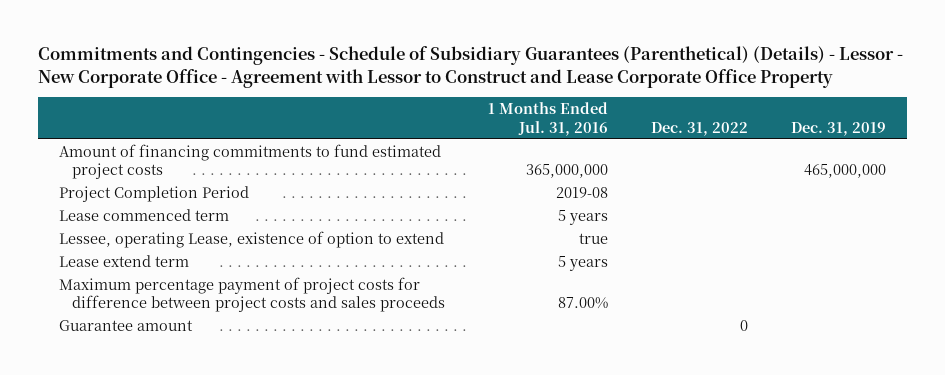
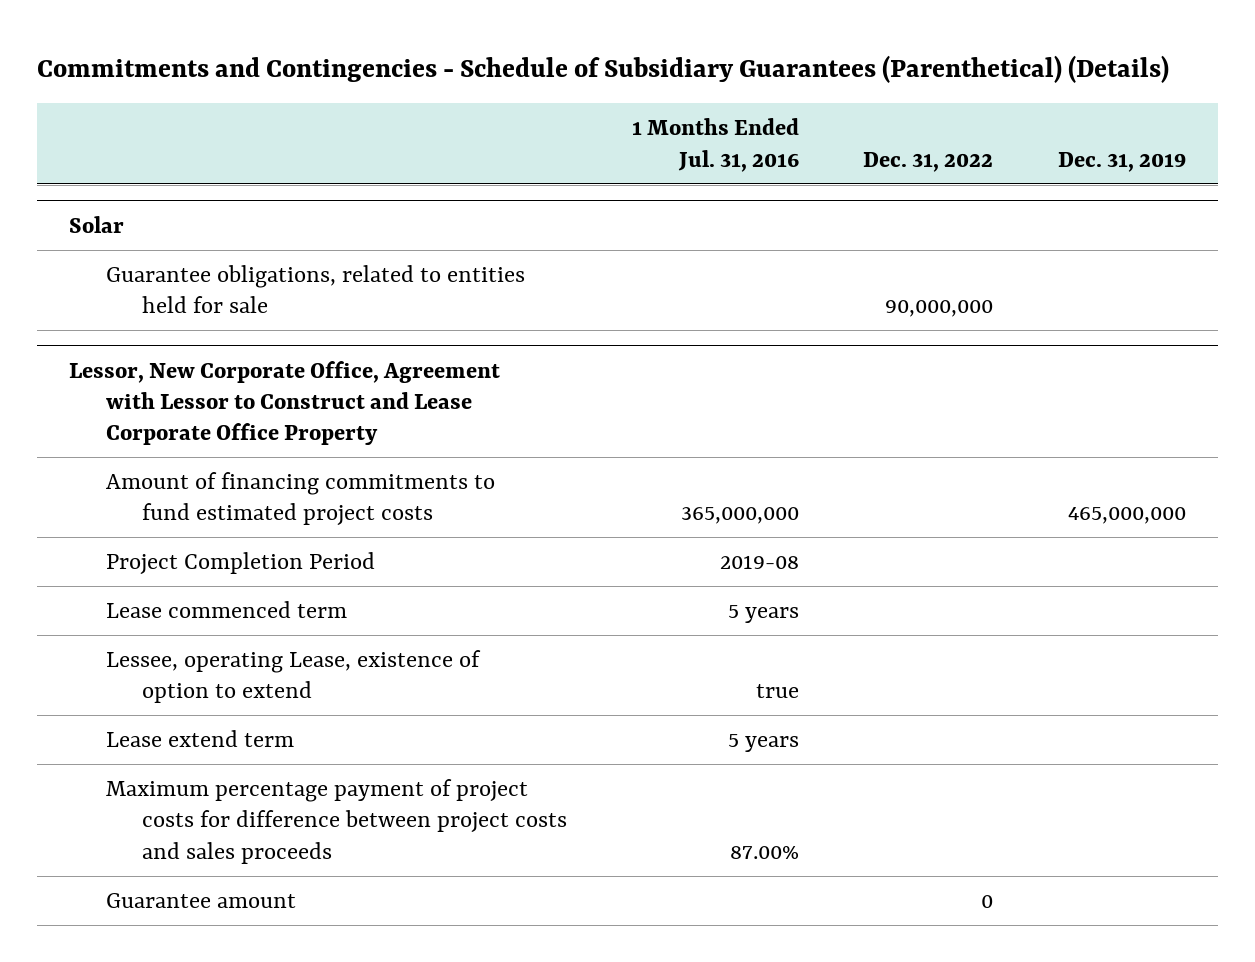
- Commitments and Contingencies - Schedule of Subsidiary Guarantees (Parenthetical) (Details) - Lessor - New Corporate Office - Agreement with Lessor to Construct and Lease Corporate Office Property
+ Commitments and Contingencies - Schedule of Subsidiary Guarantees (Parenthetical) (Details)
+ Solar
+ Guarantee obligations, related to entities held for sale | | 90,000,000 |
+ Lessor, New Corporate Office, Agreement with Lessor to Construct and Lease Corporate Office Property

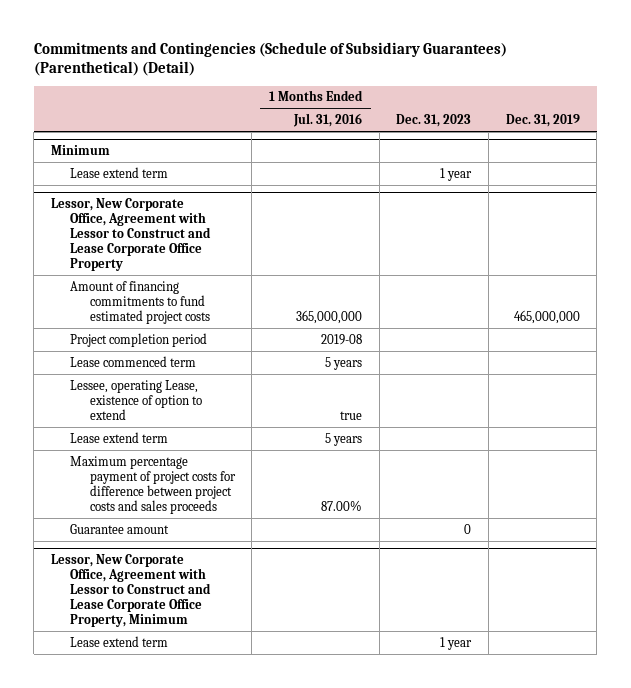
- Commitments and Contingencies - Schedule of Subsidiary Guarantees (Parenthetical) (Details)
+ Commitments and Contingencies (Schedule of Subsidiary Guarantees) (Parenthetical) (Detail)
- | 1 Months Ended Jul. 31, 2016 | Dec. 31, 2022 | Dec. 31, 2019
+ | 1 Months Ended Jul. 31, 2016 | Dec. 31, 2023 | Dec. 31, 2019
- Solar
- Guarantee obligations, related to entities held for sale | | 90,000,000 |
+ Minimum
+ Lease extend term | | 1 year |
@ Lessor, New Corporate Office, Agreement with Lessor to Construct and Lease Corporate Office Property
- Project Completion Period | 2019-08 | |
+ Project completion period | 2019-08 | |
+ Lessor, New Corporate Office, Agreement with Lessor to Construct and Lease Corporate Office Property, Minimum
+ Lease extend term | | 1 year |

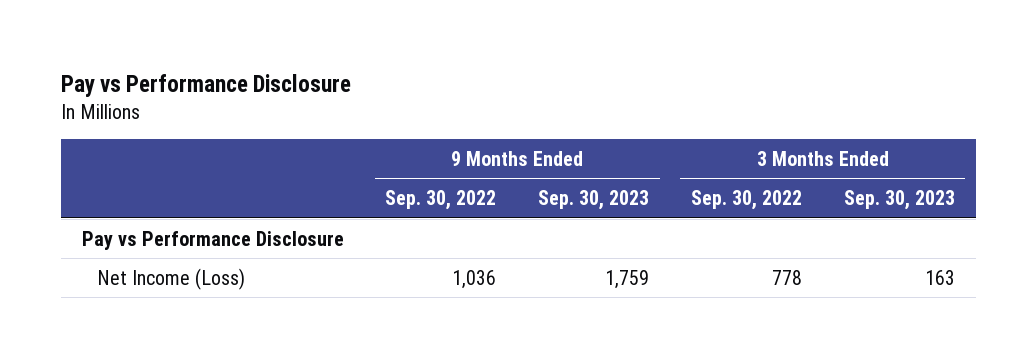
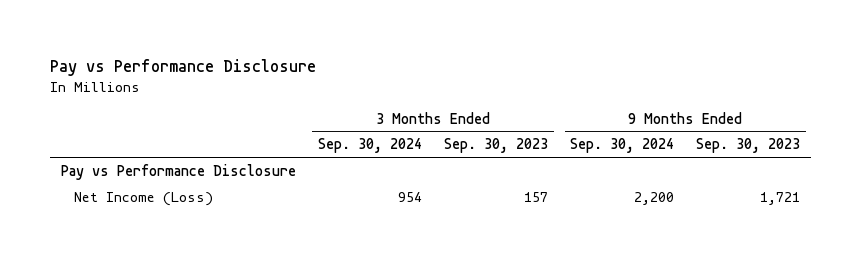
- | 9 Months Ended Sep. 30, 2022 | 9 Months Ended Sep. 30, 2023 | 3 Months Ended Sep. 30, 2022 | 3 Months Ended Sep. 30, 2023
+ | 3 Months Ended Sep. 30, 2024 | 3 Months Ended Sep. 30, 2023 | 9 Months Ended Sep. 30, 2024 | 9 Months Ended Sep. 30, 2023
- Net Income (Loss) | 1,036 | 1,759 | 778 | 163
+ Net Income (Loss) | 954 | 157 | 2,200 | 1,721

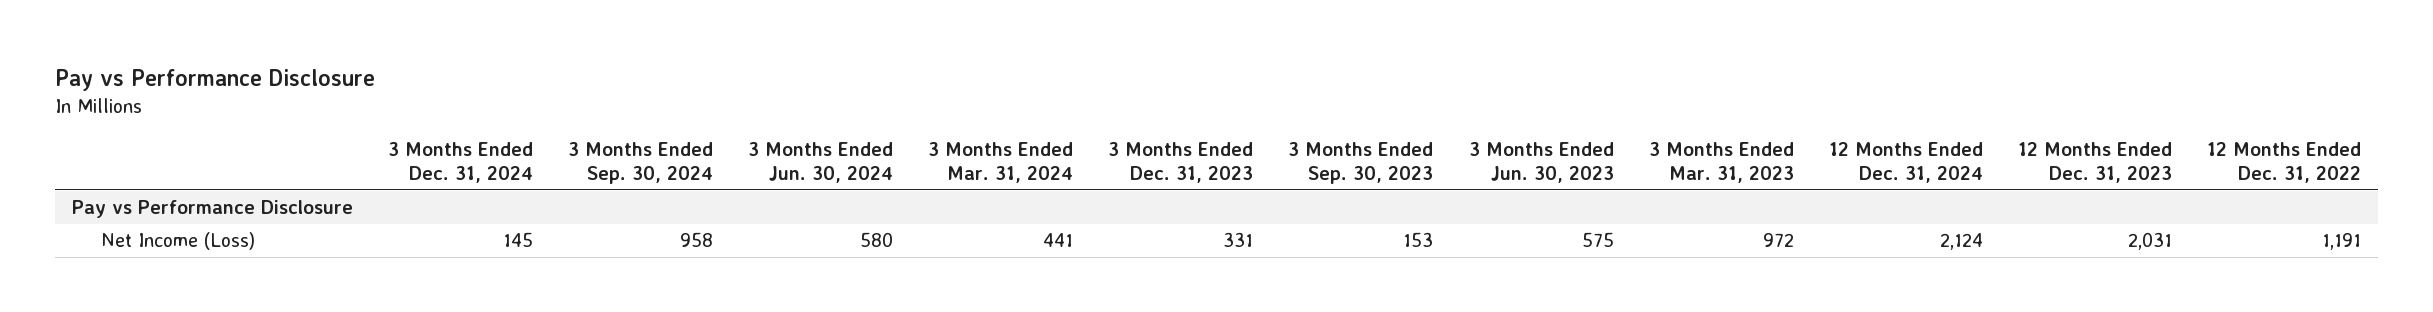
- | 3 Months Ended Sep. 30, 2024 | 3 Months Ended Sep. 30, 2023 | 9 Months Ended Sep. 30, 2024 | 9 Months Ended Sep. 30, 2023
+ | 3 Months Ended Dec. 31, 2024 | 3 Months Ended Sep. 30, 2024 | 3 Months Ended Jun. 30, 2024 | 3 Months Ended Mar. 31, 2024 | 3 Months Ended Dec. 31, 2023 | 3 Months Ended Sep. 30, 2023 | 3 Months Ended Jun. 30, 2023 | 3 Months Ended Mar. 31, 2023 | 12 Months Ended Dec. 31, 2024 | 12 Months Ended Dec. 31, 2023 | 12 Months Ended Dec. 31, 2022
- Net Income (Loss) | 954 | 157 | 2,200 | 1,721
+ Net Income (Loss) | 145 | 958 | 580 | 441 | 331 | 153 | 575 | 972 | 2,124 | 2,031 | 1,191

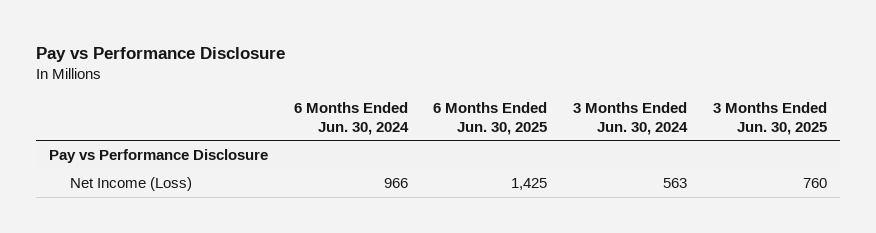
- | 3 Months Ended Dec. 31, 2024 | 3 Months Ended Sep. 30, 2024 | 3 Months Ended Jun. 30, 2024 | 3 Months Ended Mar. 31, 2024 | 3 Months Ended Dec. 31, 2023 | 3 Months Ended Sep. 30, 2023 | 3 Months Ended Jun. 30, 2023 | 3 Months Ended Mar. 31, 2023 | 12 Months Ended Dec. 31, 2024 | 12 Months Ended Dec. 31, 2023 | 12 Months Ended Dec. 31, 2022
+ | 6 Months Ended Jun. 30, 2024 | 6 Months Ended Jun. 30, 2025 | 3 Months Ended Jun. 30, 2024 | 3 Months Ended Jun. 30, 2025
- Net Income (Loss) | 145 | 958 | 580 | 441 | 331 | 153 | 575 | 972 | 2,124 | 2,031 | 1,191
+ Net Income (Loss) | 966 | 1,425 | 563 | 760

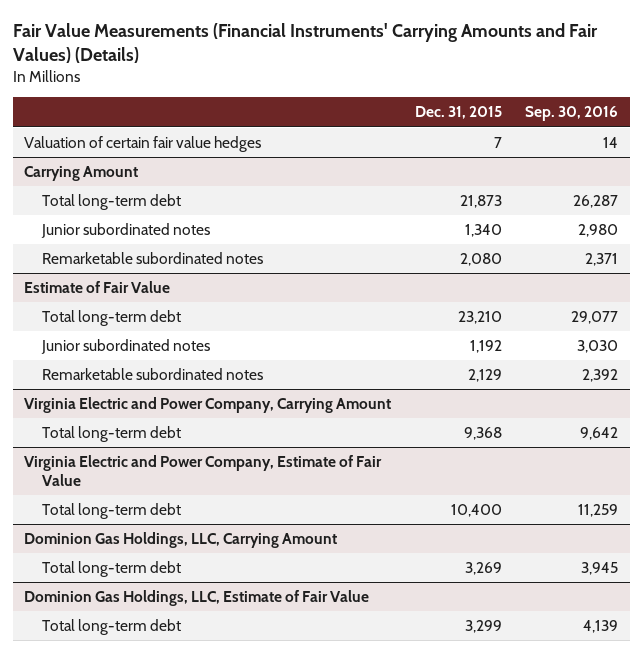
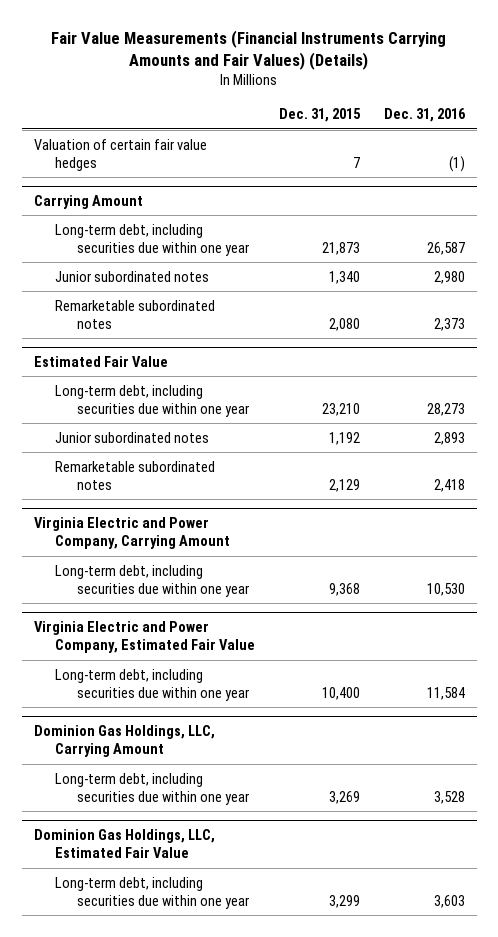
- Fair Value Measurements (Financial Instruments' Carrying Amounts and Fair Values) (Details)
+ Fair Value Measurements (Financial Instruments Carrying Amounts and Fair Values) (Details)
- | Dec. 31, 2015 | Sep. 30, 2016
+ | Dec. 31, 2015 | Dec. 31, 2016
@ Carrying Amount
- Total long-term debt | 21,873 | 26,287
+ Long-term debt, including securities due within one year | 21,873 | 26,587
- Estimate of Fair Value
- Total long-term debt | 23,210 | 29,077
+ Estimated Fair Value
+ Long-term debt, including securities due within one year | 23,210 | 28,273
@ Virginia Electric and Power Company, Carrying Amount
- Total long-term debt | 9,368 | 9,642
- Virginia Electric and Power Company, Estimate of Fair Value
- Total long-term debt | 10,400 | 11,259
@ Virginia Electric and Power Company, Carrying Amount
+ Long-term debt, including securities due within one year | 9,368 | 10,530
+ Virginia Electric and Power Company, Estimated Fair Value
+ Long-term debt, including securities due within one year | 10,400 | 11,584
@ Dominion Gas Holdings, LLC, Carrying Amount
- Total long-term debt | 3,269 | 3,945
- Dominion Gas Holdings, LLC, Estimate of Fair Value
- Total long-term debt | 3,299 | 4,139
@ Dominion Gas Holdings, LLC, Carrying Amount
+ Long-term debt, including securities due within one year | 3,269 | 3,528
+ Dominion Gas Holdings, LLC, Estimated Fair Value
+ Long-term debt, including securities due within one year | 3,299 | 3,603

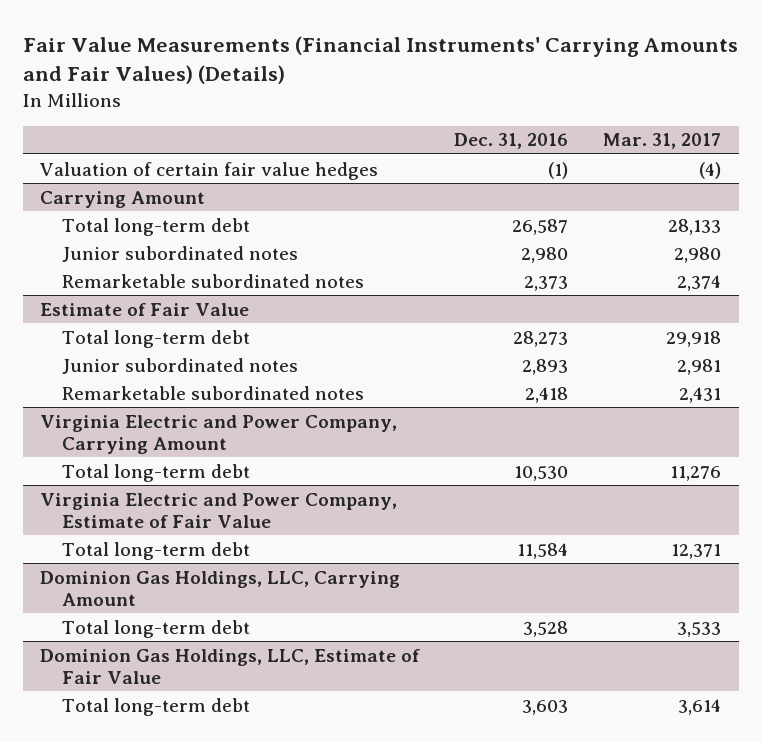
- Fair Value Measurements (Financial Instruments Carrying Amounts and Fair Values) (Details)
+ Fair Value Measurements (Financial Instruments' Carrying Amounts and Fair Values) (Details)
- | Dec. 31, 2015 | Dec. 31, 2016
+ | Dec. 31, 2016 | Mar. 31, 2017
@ Carrying Amount
- Long-term debt, including securities due within one year | 21,873 | 26,587
+ Total long-term debt | 26,587 | 28,133
- Estimated Fair Value
- Long-term debt, including securities due within one year | 23,210 | 28,273
+ Estimate of Fair Value
+ Total long-term debt | 28,273 | 29,918
@ Virginia Electric and Power Company, Carrying Amount
- Long-term debt, including securities due within one year | 9,368 | 10,530
- Virginia Electric and Power Company, Estimated Fair Value
- Long-term debt, including securities due within one year | 10,400 | 11,584
@ Virginia Electric and Power Company, Carrying Amount
+ Total long-term debt | 10,530 | 11,276
+ Virginia Electric and Power Company, Estimate of Fair Value
+ Total long-term debt | 11,584 | 12,371
@ Dominion Gas Holdings, LLC, Carrying Amount
- Long-term debt, including securities due within one year | 3,269 | 3,528
- Dominion Gas Holdings, LLC, Estimated Fair Value
- Long-term debt, including securities due within one year | 3,299 | 3,603
@ Dominion Gas Holdings, LLC, Carrying Amount
+ Total long-term debt | 3,528 | 3,533
+ Dominion Gas Holdings, LLC, Estimate of Fair Value
+ Total long-term debt | 3,603 | 3,614

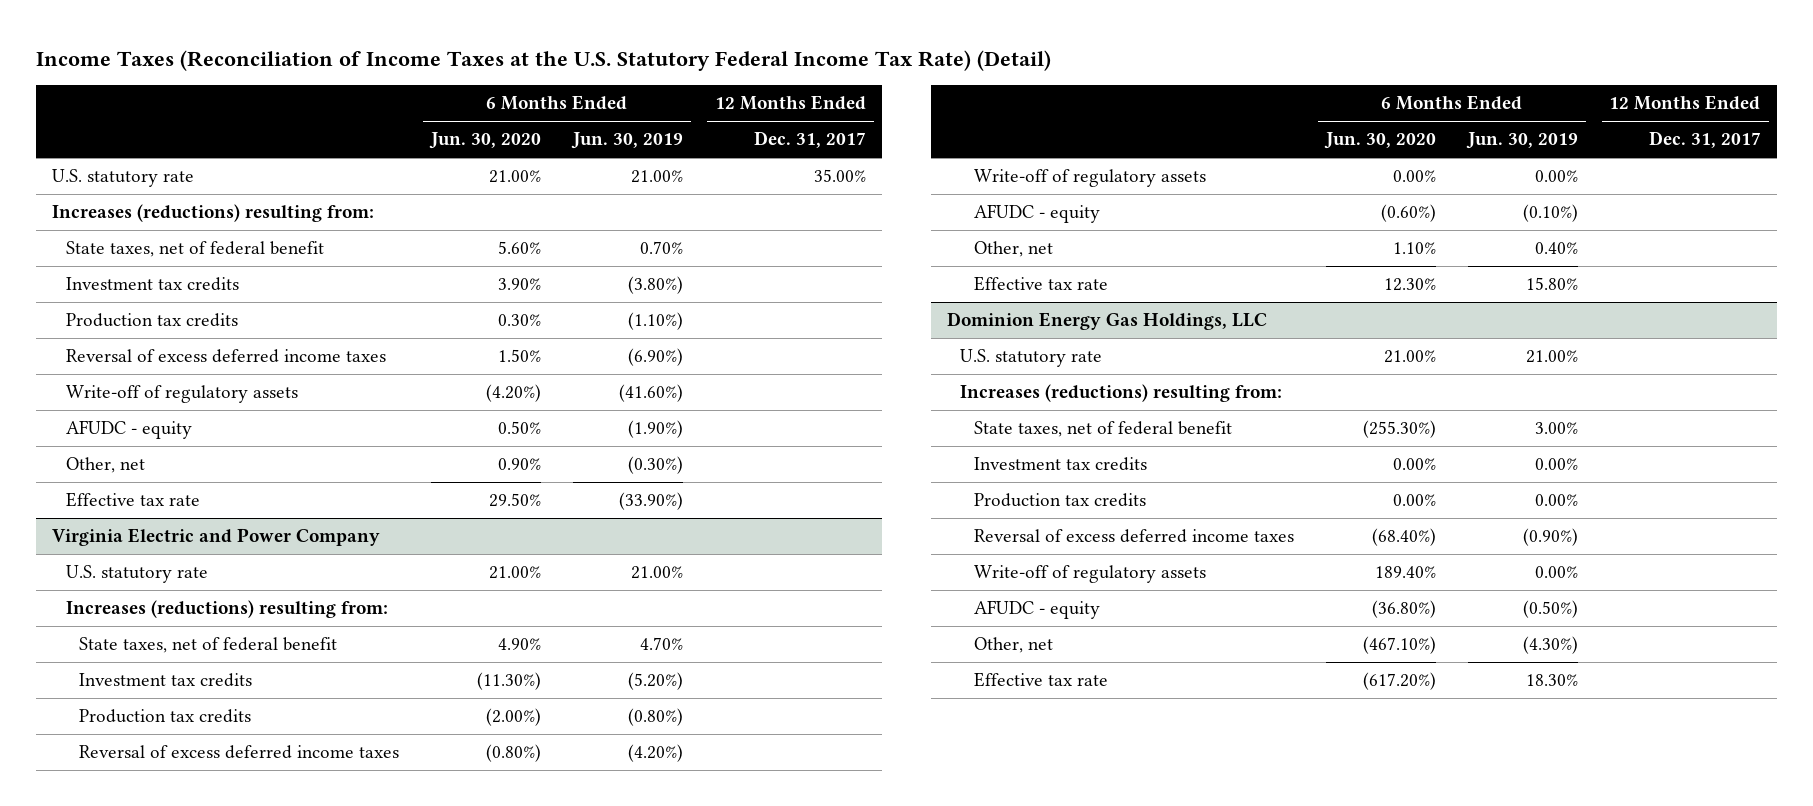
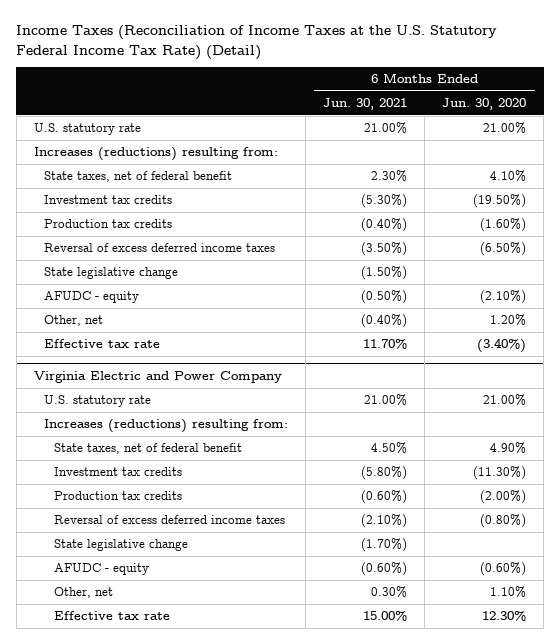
- | 6 Months Ended Jun. 30, 2020 | 6 Months Ended Jun. 30, 2019 | 12 Months Ended Dec. 31, 2017
+ | 6 Months Ended Jun. 30, 2021 | 6 Months Ended Jun. 30, 2020
- State taxes, net of federal benefit | 5.60% | 0.70% |
- Investment tax credits | 3.90% | (3.80%) |
- Production tax credits | 0.30% | (1.10%) |
- Reversal of excess deferred income taxes | 1.50% | (6.90%) |
- Write-off of regulatory assets | (4.20%) | (41.60%) |
- AFUDC - equity | 0.50% | (1.90%) |
- Other, net | 0.90% | (0.30%) |
- Effective tax rate | 29.50% | (33.90%) |
+ State taxes, net of federal benefit | 2.30% | 4.10%
+ Investment tax credits | (5.30%) | (19.50%)
+ Production tax credits | (0.40%) | (1.60%)
+ Reversal of excess deferred income taxes | (3.50%) | (6.50%)
+ State legislative change | (1.50%) |
+ AFUDC - equity | (0.50%) | (2.10%)
+ Other, net | (0.40%) | 1.20%
+ Effective tax rate | 11.70% | (3.40%)
@ Virginia Electric and Power Company
- Write-off of regulatory assets | 0.00% | 0.00% |
+ State legislative change | (1.70%) |
- Dominion Energy Gas Holdings, LLC
- U.S. statutory rate | 21.00% | 21.00% |
- Increases (reductions) resulting from:
- State taxes, net of federal benefit | (255.30%) | 3.00% |
- Investment tax credits | 0.00% | 0.00% |
- Production tax credits | 0.00% | 0.00% |
- Reversal of excess deferred income taxes | (68.40%) | (0.90%) |
- Write-off of regulatory assets | 189.40% | 0.00% |
- AFUDC - equity | (36.80%) | (0.50%) |
- Other, net | (467.10%) | (4.30%) |
- Effective tax rate | (617.20%) | 18.30% |

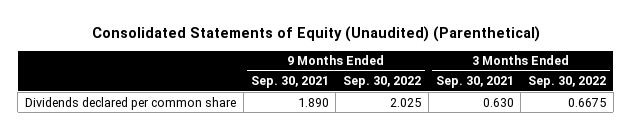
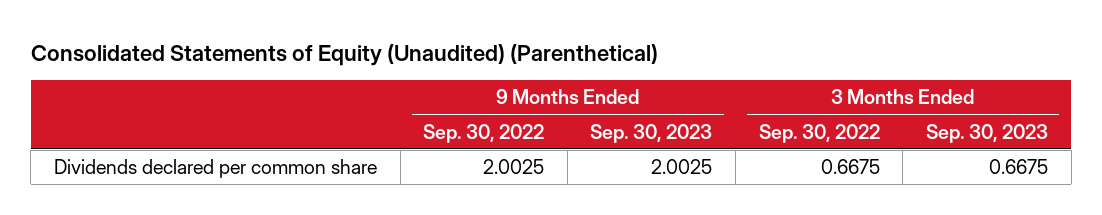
- | 9 Months Ended Sep. 30, 2021 | 9 Months Ended Sep. 30, 2022 | 3 Months Ended Sep. 30, 2021 | 3 Months Ended Sep. 30, 2022
+ | 9 Months Ended Sep. 30, 2022 | 9 Months Ended Sep. 30, 2023 | 3 Months Ended Sep. 30, 2022 | 3 Months Ended Sep. 30, 2023
- Dividends declared per common share | 1.890 | 2.025 | 0.630 | 0.6675
+ Dividends declared per common share | 2.0025 | 2.0025 | 0.6675 | 0.6675

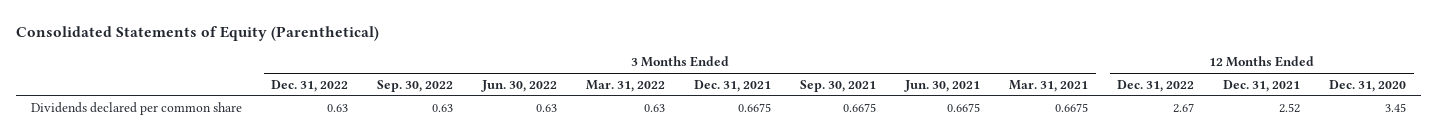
- Consolidated Statements of Equity (Unaudited) (Parenthetical)
+ Consolidated Statements of Equity (Parenthetical)
- | 9 Months Ended Sep. 30, 2022 | 9 Months Ended Sep. 30, 2023 | 3 Months Ended Sep. 30, 2022 | 3 Months Ended Sep. 30, 2023
+ | 3 Months Ended Dec. 31, 2022 | 3 Months Ended Sep. 30, 2022 | 3 Months Ended Jun. 30, 2022 | 3 Months Ended Mar. 31, 2022 | 3 Months Ended Dec. 31, 2021 | 3 Months Ended Sep. 30, 2021 | 3 Months Ended Jun. 30, 2021 | 3 Months Ended Mar. 31, 2021 | 12 Months Ended Dec. 31, 2022 | 12 Months Ended Dec. 31, 2021 | 12 Months Ended Dec. 31, 2020
- Dividends declared per common share | 2.0025 | 2.0025 | 0.6675 | 0.6675
+ Dividends declared per common share | 0.63 | 0.63 | 0.63 | 0.63 | 0.6675 | 0.6675 | 0.6675 | 0.6675 | 2.67 | 2.52 | 3.45

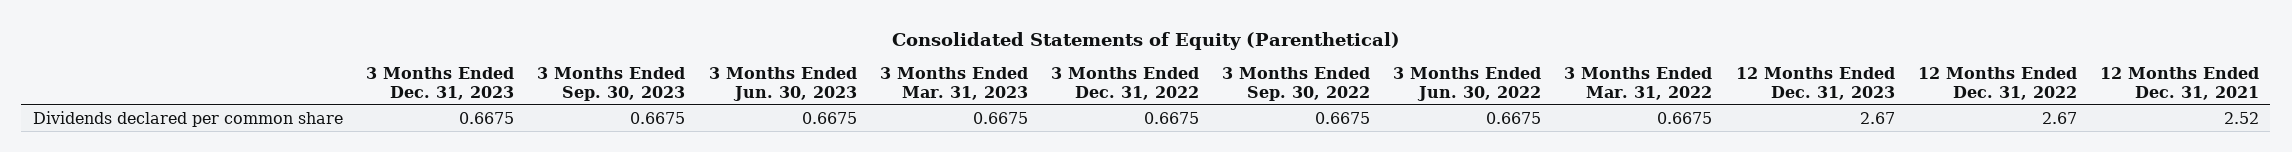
- | 3 Months Ended Dec. 31, 2022 | 3 Months Ended Sep. 30, 2022 | 3 Months Ended Jun. 30, 2022 | 3 Months Ended Mar. 31, 2022 | 3 Months Ended Dec. 31, 2021 | 3 Months Ended Sep. 30, 2021 | 3 Months Ended Jun. 30, 2021 | 3 Months Ended Mar. 31, 2021 | 12 Months Ended Dec. 31, 2022 | 12 Months Ended Dec. 31, 2021 | 12 Months Ended Dec. 31, 2020
+ | 3 Months Ended Dec. 31, 2023 | 3 Months Ended Sep. 30, 2023 | 3 Months Ended Jun. 30, 2023 | 3 Months Ended Mar. 31, 2023 | 3 Months Ended Dec. 31, 2022 | 3 Months Ended Sep. 30, 2022 | 3 Months Ended Jun. 30, 2022 | 3 Months Ended Mar. 31, 2022 | 12 Months Ended Dec. 31, 2023 | 12 Months Ended Dec. 31, 2022 | 12 Months Ended Dec. 31, 2021
- Dividends declared per common share | 0.63 | 0.63 | 0.63 | 0.63 | 0.6675 | 0.6675 | 0.6675 | 0.6675 | 2.67 | 2.52 | 3.45
+ Dividends declared per common share | 0.6675 | 0.6675 | 0.6675 | 0.6675 | 0.6675 | 0.6675 | 0.6675 | 0.6675 | 2.67 | 2.67 | 2.52

